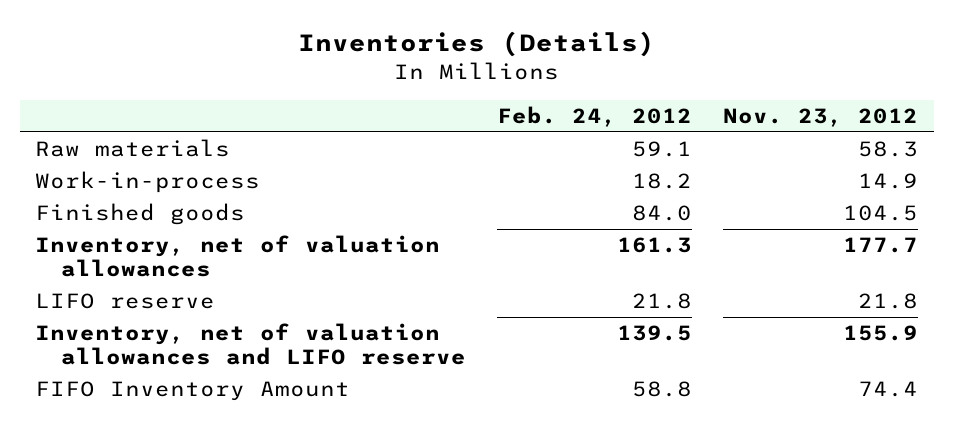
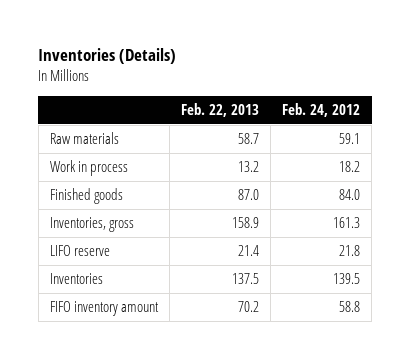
- | Feb. 24, 2012 | Nov. 23, 2012
+ | Feb. 22, 2013 | Feb. 24, 2012
- Work-in-process | 18.2 | 14.9
+ Work in process | 13.2 | 18.2
- Inventory, net of valuation allowances | 161.3 | 177.7
+ Inventories, gross | 158.9 | 161.3
- Inventory, net of valuation allowances and LIFO reserve | 139.5 | 155.9
- FIFO Inventory Amount | 58.8 | 74.4
+ Inventories | 137.5 | 139.5
+ FIFO inventory amount | 70.2 | 58.8

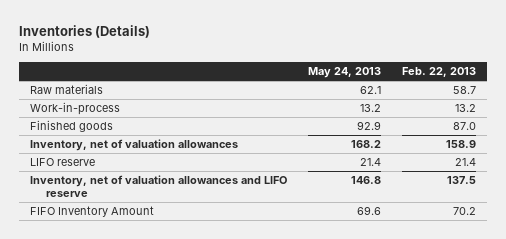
- | Feb. 22, 2013 | Feb. 24, 2012
+ | May 24, 2013 | Feb. 22, 2013
- Work in process | 13.2 | 18.2
+ Work-in-process | 13.2 | 13.2
- Inventories, gross | 158.9 | 161.3
+ Inventory, net of valuation allowances | 168.2 | 158.9
- Inventories | 137.5 | 139.5
- FIFO inventory amount | 70.2 | 58.8
+ Inventory, net of valuation allowances and LIFO reserve | 146.8 | 137.5
+ FIFO Inventory Amount | 69.6 | 70.2

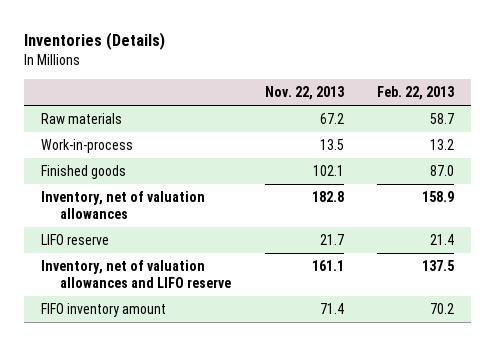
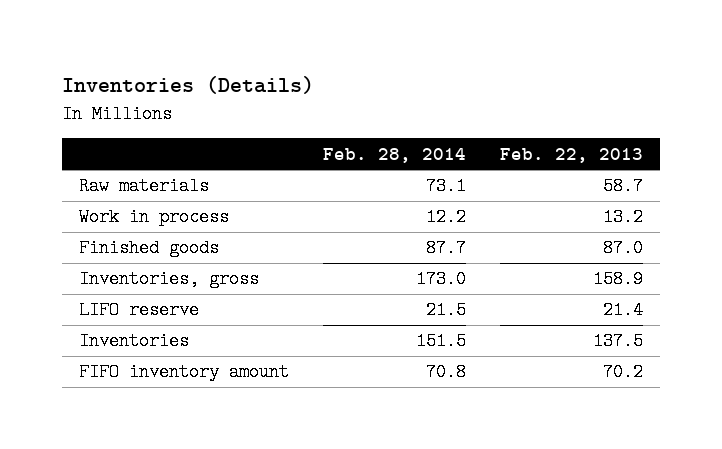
- | Nov. 22, 2013 | Feb. 22, 2013
+ | Feb. 28, 2014 | Feb. 22, 2013
- Work-in-process | 13.5 | 13.2
+ Work in process | 12.2 | 13.2
- Inventory, net of valuation allowances | 182.8 | 158.9
+ Inventories, gross | 173.0 | 158.9
- Inventory, net of valuation allowances and LIFO reserve | 161.1 | 137.5
+ Inventories | 151.5 | 137.5

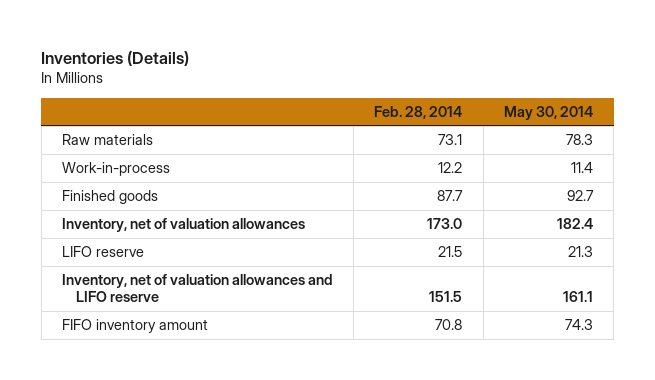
- | Feb. 28, 2014 | Feb. 22, 2013
+ | Feb. 28, 2014 | May 30, 2014
- Work in process | 12.2 | 13.2
+ Work-in-process | 12.2 | 11.4
- Inventories, gross | 173.0 | 158.9
+ Inventory, net of valuation allowances | 173.0 | 182.4
- Inventories | 151.5 | 137.5
+ Inventory, net of valuation allowances and LIFO reserve | 151.5 | 161.1

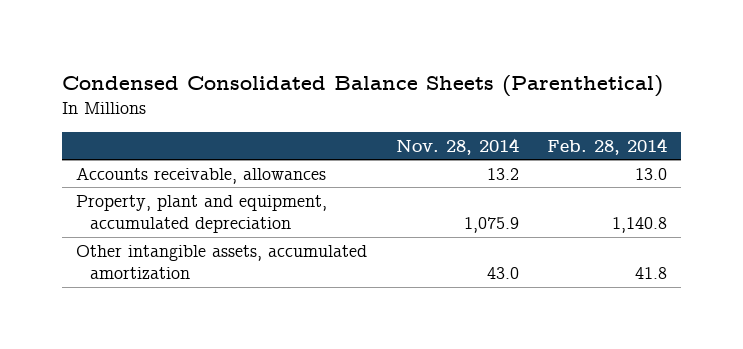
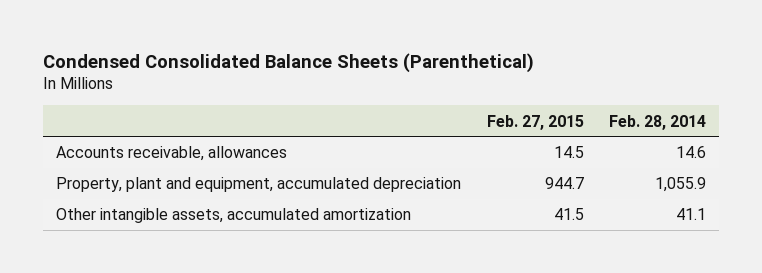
- | Nov. 28, 2014 | Feb. 28, 2014
+ | Feb. 27, 2015 | Feb. 28, 2014
- Accounts receivable, allowances | 13.2 | 13.0
- Property, plant and equipment, accumulated depreciation | 1,075.9 | 1,140.8
- Other intangible assets, accumulated amortization | 43.0 | 41.8
+ Accounts receivable, allowances | 14.5 | 14.6
+ Property, plant and equipment, accumulated depreciation | 944.7 | 1,055.9
+ Other intangible assets, accumulated amortization | 41.5 | 41.1

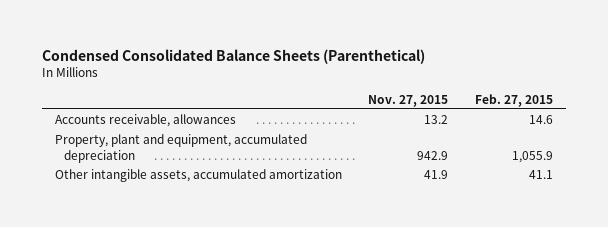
- | Feb. 27, 2015 | Feb. 28, 2014
+ | Nov. 27, 2015 | Feb. 27, 2015
- Accounts receivable, allowances | 14.5 | 14.6
- Property, plant and equipment, accumulated depreciation | 944.7 | 1,055.9
- Other intangible assets, accumulated amortization | 41.5 | 41.1
+ Accounts receivable, allowances | 13.2 | 14.6
+ Property, plant and equipment, accumulated depreciation | 942.9 | 1,055.9
+ Other intangible assets, accumulated amortization | 41.9 | 41.1

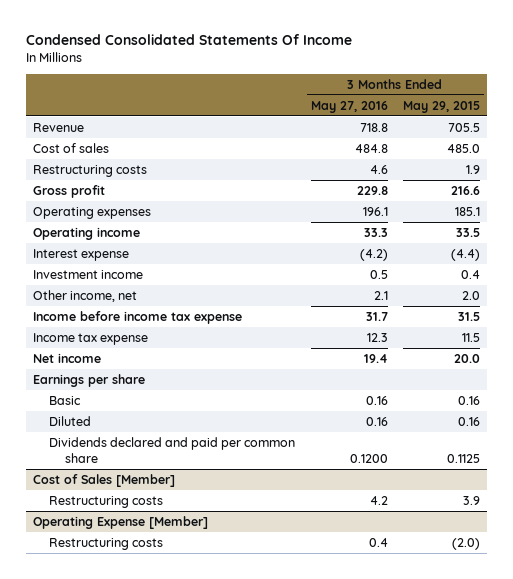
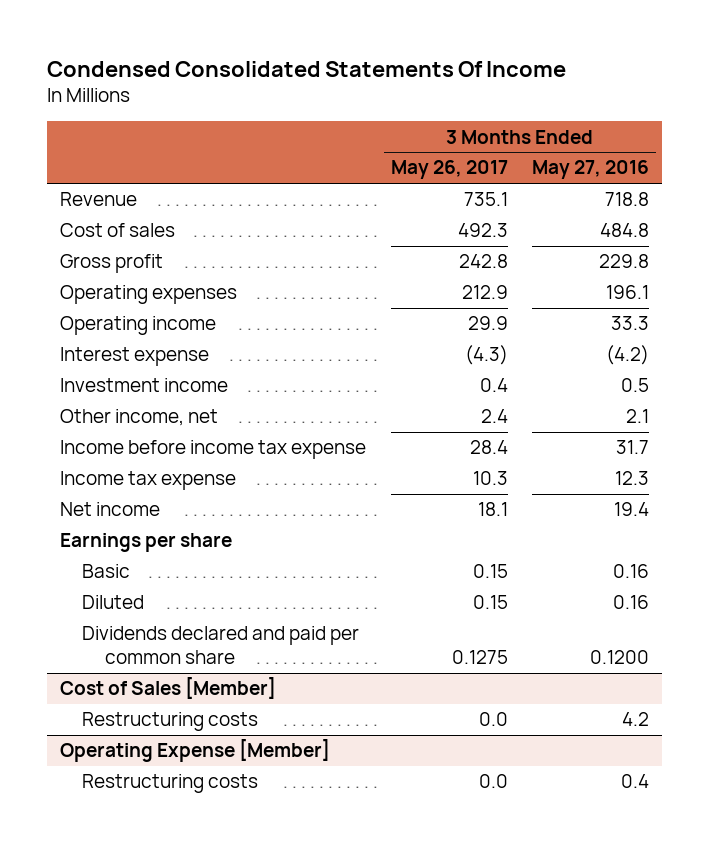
- | 3 Months Ended May 27, 2016 | 3 Months Ended May 29, 2015
+ | 3 Months Ended May 26, 2017 | 3 Months Ended May 27, 2016
- Restructuring costs | 4.6 | 1.9

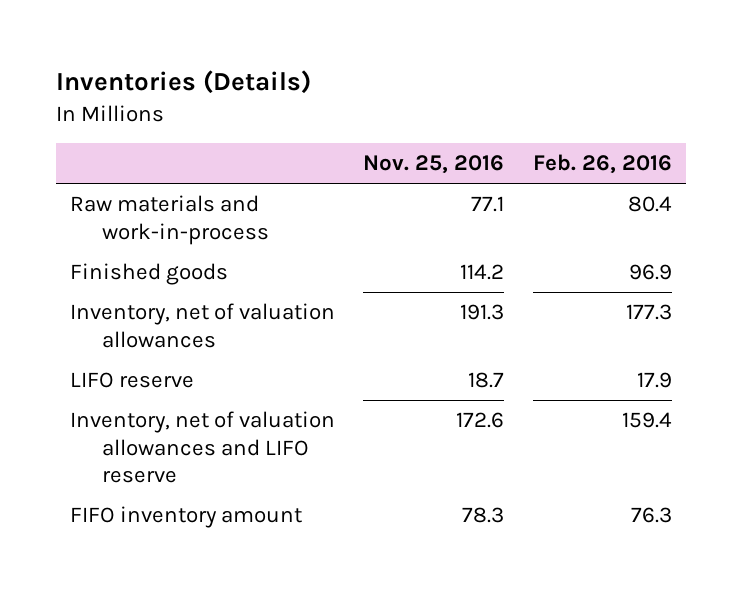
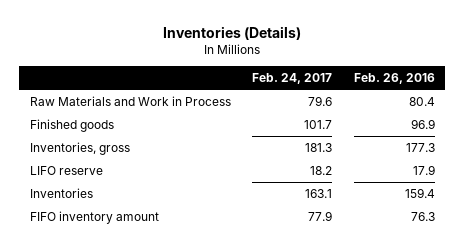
- | Nov. 25, 2016 | Feb. 26, 2016
+ | Feb. 24, 2017 | Feb. 26, 2016
- Raw materials and work-in-process | 77.1 | 80.4
+ Raw Materials and Work in Process | 79.6 | 80.4
- Inventory, net of valuation allowances | 191.3 | 177.3
+ Inventories, gross | 181.3 | 177.3
- Inventory, net of valuation allowances and LIFO reserve | 172.6 | 159.4
+ Inventories | 163.1 | 159.4

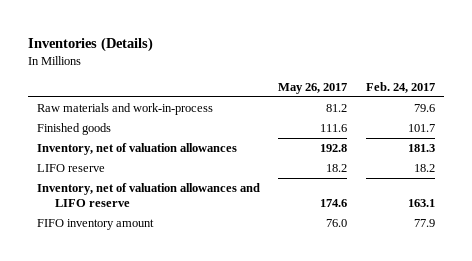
- | Feb. 24, 2017 | Feb. 26, 2016
+ | May 26, 2017 | Feb. 24, 2017
- Raw Materials and Work in Process | 79.6 | 80.4
+ Raw materials and work-in-process | 81.2 | 79.6
- Inventories, gross | 181.3 | 177.3
+ Inventory, net of valuation allowances | 192.8 | 181.3
- Inventories | 163.1 | 159.4
+ Inventory, net of valuation allowances and LIFO reserve | 174.6 | 163.1

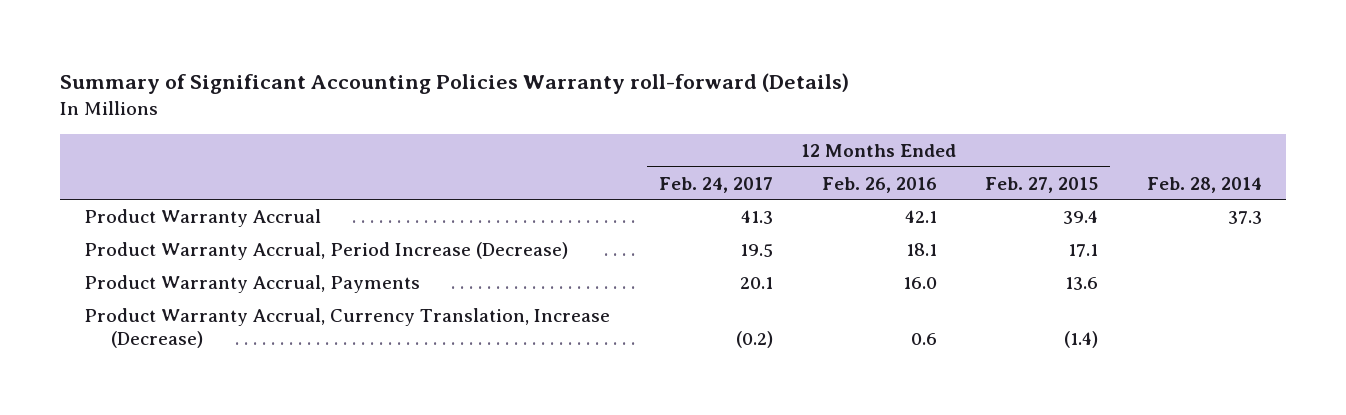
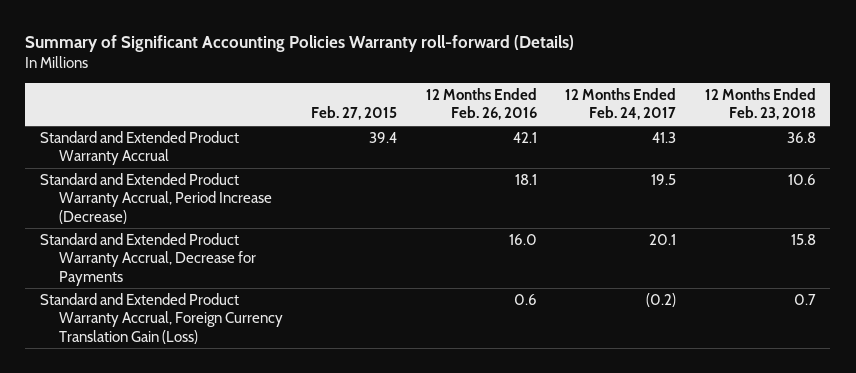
- | 12 Months Ended Feb. 24, 2017 | 12 Months Ended Feb. 26, 2016 | 12 Months Ended Feb. 27, 2015 | Feb. 28, 2014
+ | Feb. 27, 2015 | 12 Months Ended Feb. 26, 2016 | 12 Months Ended Feb. 24, 2017 | 12 Months Ended Feb. 23, 2018
- Product Warranty Accrual | 41.3 | 42.1 | 39.4 | 37.3
- Product Warranty Accrual, Period Increase (Decrease) | 19.5 | 18.1 | 17.1 |
- Product Warranty Accrual, Payments | 20.1 | 16.0 | 13.6 |
- Product Warranty Accrual, Currency Translation, Increase (Decrease) | (0.2) | 0.6 | (1.4) |
+ Standard and Extended Product Warranty Accrual | 39.4 | 42.1 | 41.3 | 36.8
+ Standard and Extended Product Warranty Accrual, Period Increase (Decrease) | | 18.1 | 19.5 | 10.6
+ Standard and Extended Product Warranty Accrual, Decrease for Payments | | 16.0 | 20.1 | 15.8
+ Standard and Extended Product Warranty Accrual, Foreign Currency Translation Gain (Loss) | | 0.6 | (0.2) | 0.7

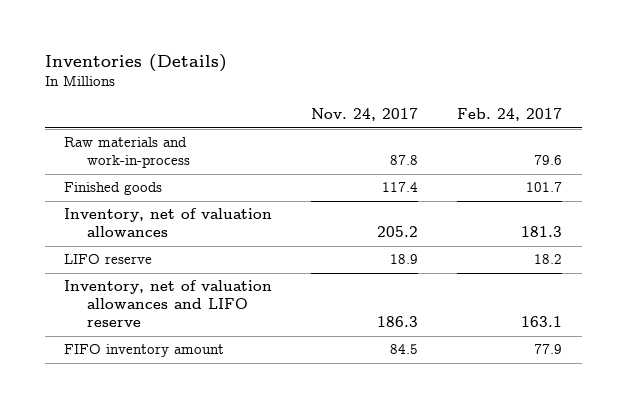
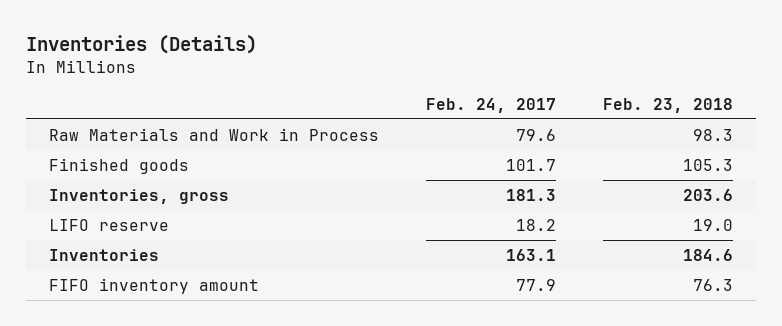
- | Nov. 24, 2017 | Feb. 24, 2017
+ | Feb. 24, 2017 | Feb. 23, 2018
- Raw materials and work-in-process | 87.8 | 79.6
+ Raw Materials and Work in Process | 79.6 | 98.3
- Inventory, net of valuation allowances | 205.2 | 181.3
+ Inventories, gross | 181.3 | 203.6
- Inventory, net of valuation allowances and LIFO reserve | 186.3 | 163.1
+ Inventories | 163.1 | 184.6

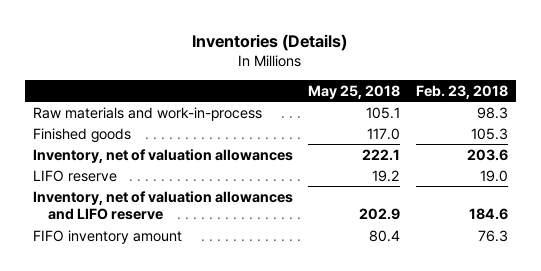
- | Feb. 24, 2017 | Feb. 23, 2018
+ | May 25, 2018 | Feb. 23, 2018
- Raw Materials and Work in Process | 79.6 | 98.3
+ Raw materials and work-in-process | 105.1 | 98.3
- Inventories, gross | 181.3 | 203.6
+ Inventory, net of valuation allowances | 222.1 | 203.6
- Inventories | 163.1 | 184.6
+ Inventory, net of valuation allowances and LIFO reserve | 202.9 | 184.6

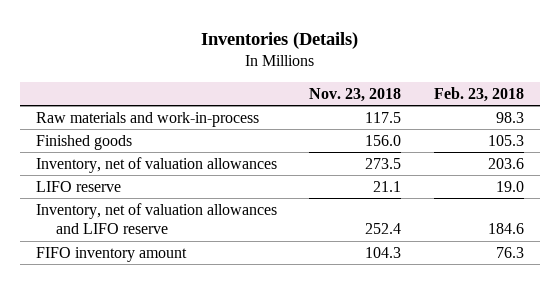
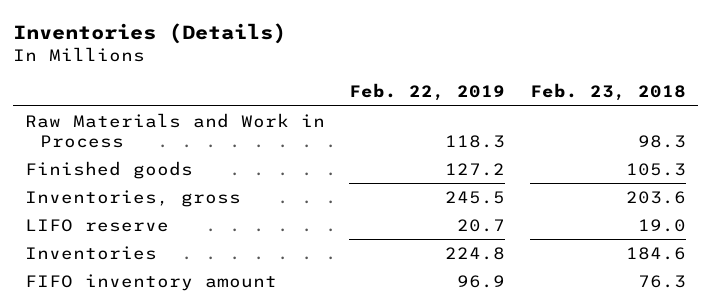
- | Nov. 23, 2018 | Feb. 23, 2018
+ | Feb. 22, 2019 | Feb. 23, 2018
- Raw materials and work-in-process | 117.5 | 98.3
+ Raw Materials and Work in Process | 118.3 | 98.3
- Inventory, net of valuation allowances | 273.5 | 203.6
+ Inventories, gross | 245.5 | 203.6
- Inventory, net of valuation allowances and LIFO reserve | 252.4 | 184.6
+ Inventories | 224.8 | 184.6

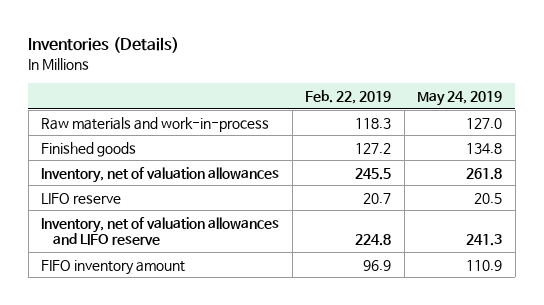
- | Feb. 22, 2019 | Feb. 23, 2018
+ | Feb. 22, 2019 | May 24, 2019
- Raw Materials and Work in Process | 118.3 | 98.3
+ Raw materials and work-in-process | 118.3 | 127.0
- Inventories, gross | 245.5 | 203.6
+ Inventory, net of valuation allowances | 245.5 | 261.8
- Inventories | 224.8 | 184.6
+ Inventory, net of valuation allowances and LIFO reserve | 224.8 | 241.3

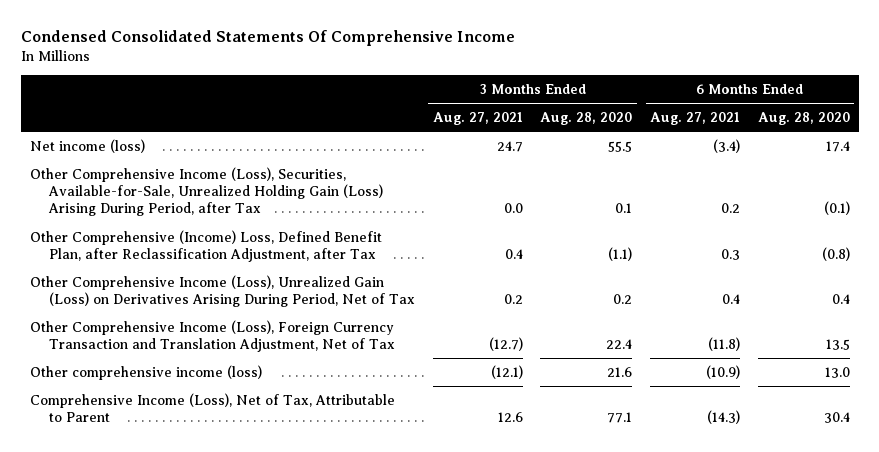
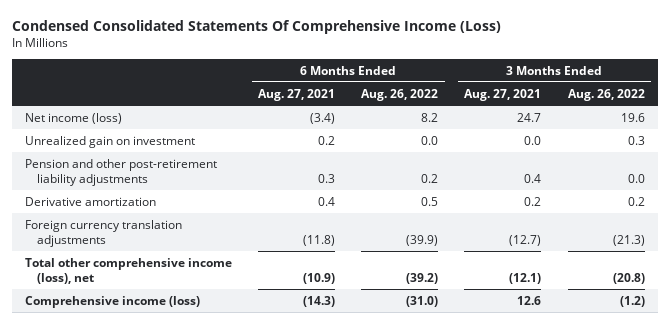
- Condensed Consolidated Statements Of Comprehensive Income
+ Condensed Consolidated Statements Of Comprehensive Income (Loss)
- | 3 Months Ended Aug. 27, 2021 | 3 Months Ended Aug. 28, 2020 | 6 Months Ended Aug. 27, 2021 | 6 Months Ended Aug. 28, 2020
+ | 6 Months Ended Aug. 27, 2021 | 6 Months Ended Aug. 26, 2022 | 3 Months Ended Aug. 27, 2021 | 3 Months Ended Aug. 26, 2022
- Other Comprehensive Income (Loss), Securities, Available-for-Sale, Unrealized Holding Gain (Loss) Arising During Period, after Tax | 0.0 | 0.1 | 0.2 | (0.1)
- Other Comprehensive (Income) Loss, Defined Benefit Plan, after Reclassification Adjustment, after Tax | 0.4 | (1.1) | 0.3 | (0.8)
- Other Comprehensive Income (Loss), Unrealized Gain (Loss) on Derivatives Arising During Period, Net of Tax | 0.2 | 0.2 | 0.4 | 0.4
- Other Comprehensive Income (Loss), Foreign Currency Transaction and Translation Adjustment, Net of Tax | (12.7) | 22.4 | (11.8) | 13.5
- Other comprehensive income (loss) | (12.1) | 21.6 | (10.9) | 13.0
- Comprehensive Income (Loss), Net of Tax, Attributable to Parent | 12.6 | 77.1 | (14.3) | 30.4
+ Unrealized gain on investment | 0.2 | 0.0 | 0.0 | 0.3
+ Pension and other post-retirement liability adjustments | 0.3 | 0.2 | 0.4 | 0.0
+ Derivative amortization | 0.4 | 0.5 | 0.2 | 0.2
+ Foreign currency translation adjustments | (11.8) | (39.9) | (12.7) | (21.3)
+ Total other comprehensive income (loss), net | (10.9) | (39.2) | (12.1) | (20.8)
+ Comprehensive income (loss) | (14.3) | (31.0) | 12.6 | (1.2)

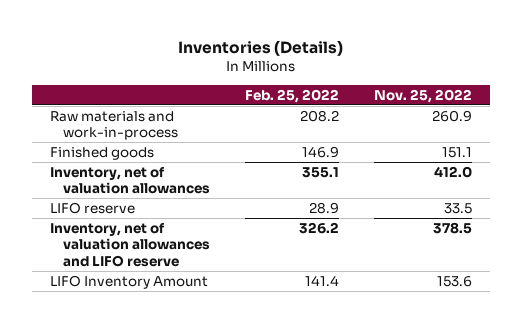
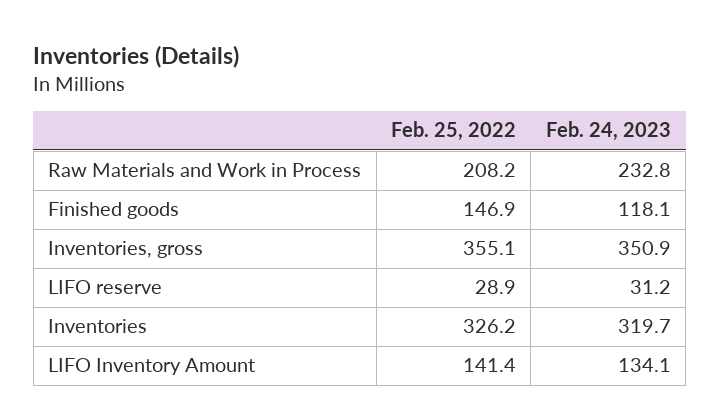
- | Feb. 25, 2022 | Nov. 25, 2022
+ | Feb. 25, 2022 | Feb. 24, 2023
- Raw materials and work-in-process | 208.2 | 260.9
+ Raw Materials and Work in Process | 208.2 | 232.8
- Inventory, net of valuation allowances | 355.1 | 412.0
+ Inventories, gross | 355.1 | 350.9
- Inventory, net of valuation allowances and LIFO reserve | 326.2 | 378.5
+ Inventories | 326.2 | 319.7

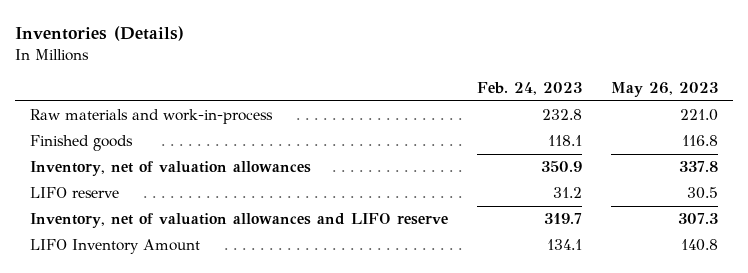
- | Feb. 25, 2022 | Feb. 24, 2023
+ | Feb. 24, 2023 | May 26, 2023
- Raw Materials and Work in Process | 208.2 | 232.8
+ Raw materials and work-in-process | 232.8 | 221.0
- Inventories, gross | 355.1 | 350.9
+ Inventory, net of valuation allowances | 350.9 | 337.8
- Inventories | 326.2 | 319.7
+ Inventory, net of valuation allowances and LIFO reserve | 319.7 | 307.3

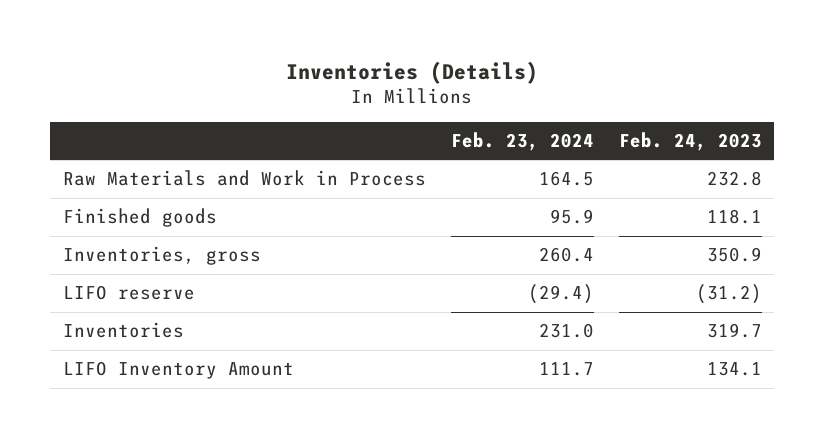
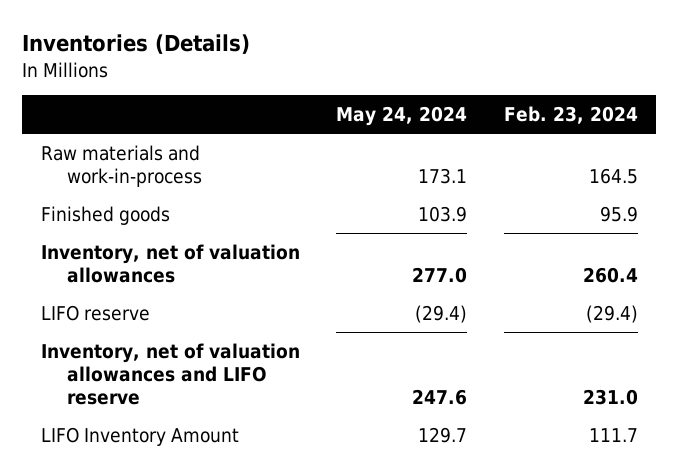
- | Feb. 23, 2024 | Feb. 24, 2023
+ | May 24, 2024 | Feb. 23, 2024
- Raw Materials and Work in Process | 164.5 | 232.8
+ Raw materials and work-in-process | 173.1 | 164.5
- Inventories, gross | 260.4 | 350.9
+ Inventory, net of valuation allowances | 277.0 | 260.4
- Inventories | 231.0 | 319.7
+ Inventory, net of valuation allowances and LIFO reserve | 247.6 | 231.0

